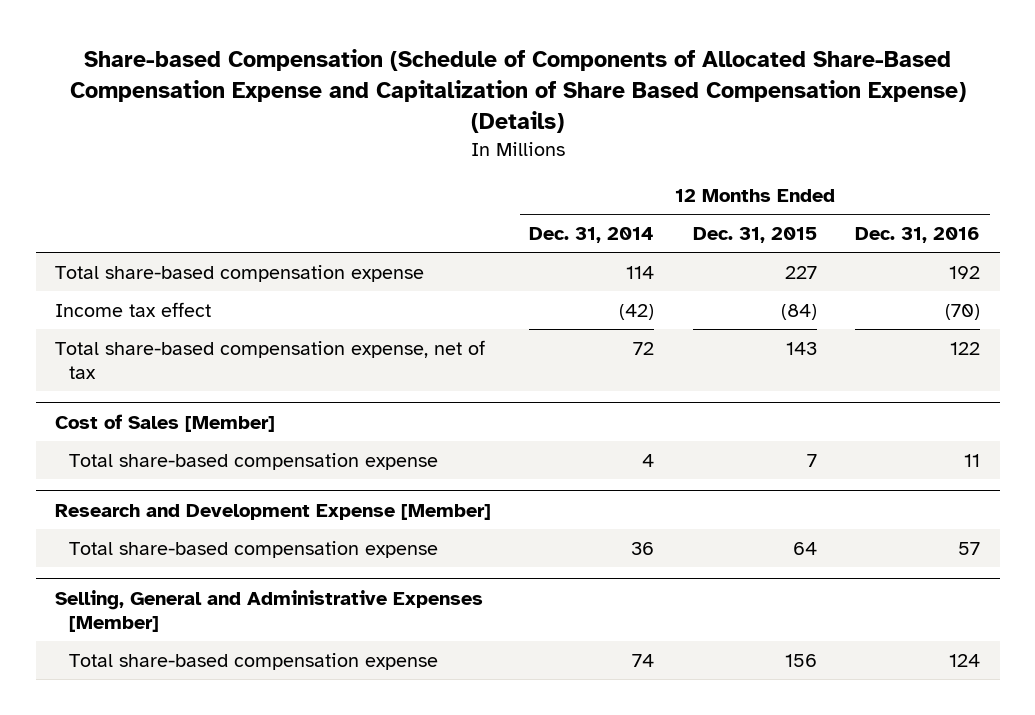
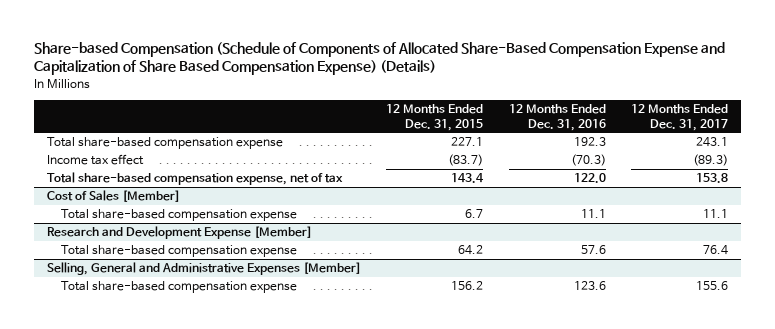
- | 12 Months Ended Dec. 31, 2014 | 12 Months Ended Dec. 31, 2015 | 12 Months Ended Dec. 31, 2016
+ | 12 Months Ended Dec. 31, 2015 | 12 Months Ended Dec. 31, 2016 | 12 Months Ended Dec. 31, 2017
- Total share-based compensation expense | 114 | 227 | 192
- Income tax effect | (42) | (84) | (70)
- Total share-based compensation expense, net of tax | 72 | 143 | 122
+ Total share-based compensation expense | 227.1 | 192.3 | 243.1
+ Income tax effect | (83.7) | (70.3) | (89.3)
+ Total share-based compensation expense, net of tax | 143.4 | 122.0 | 153.8
@ Cost of Sales [Member]
- Total share-based compensation expense | 4 | 7 | 11
+ Total share-based compensation expense | 6.7 | 11.1 | 11.1
@ Research and Development Expense [Member]
- Total share-based compensation expense | 36 | 64 | 57
+ Total share-based compensation expense | 64.2 | 57.6 | 76.4
@ Selling, General and Administrative Expenses [Member]
- Total share-based compensation expense | 74 | 156 | 124
+ Total share-based compensation expense | 156.2 | 123.6 | 155.6

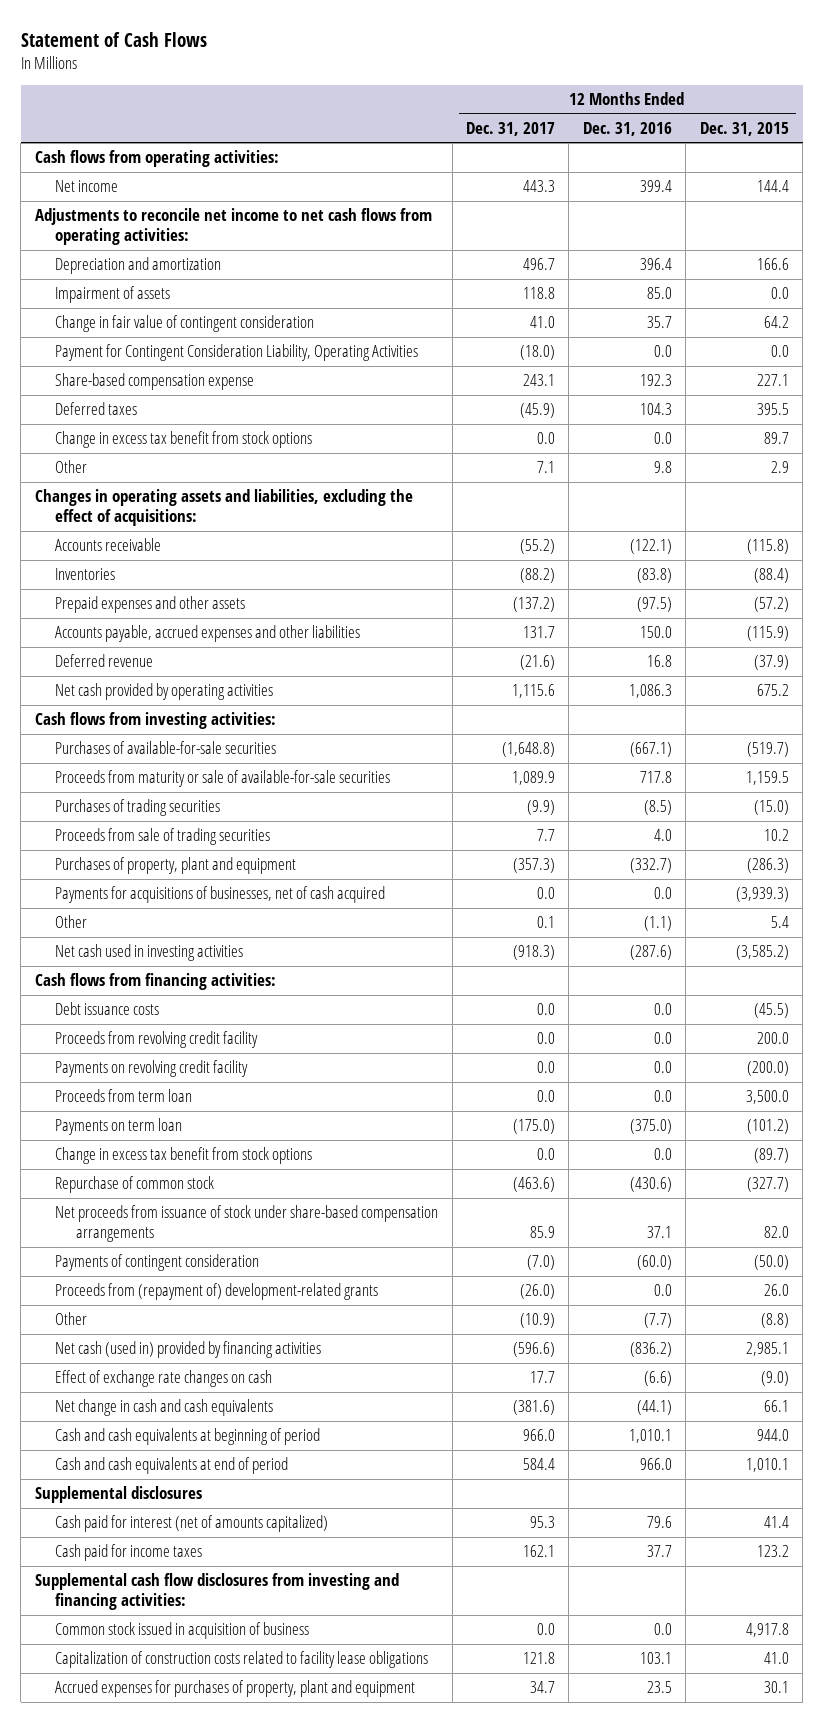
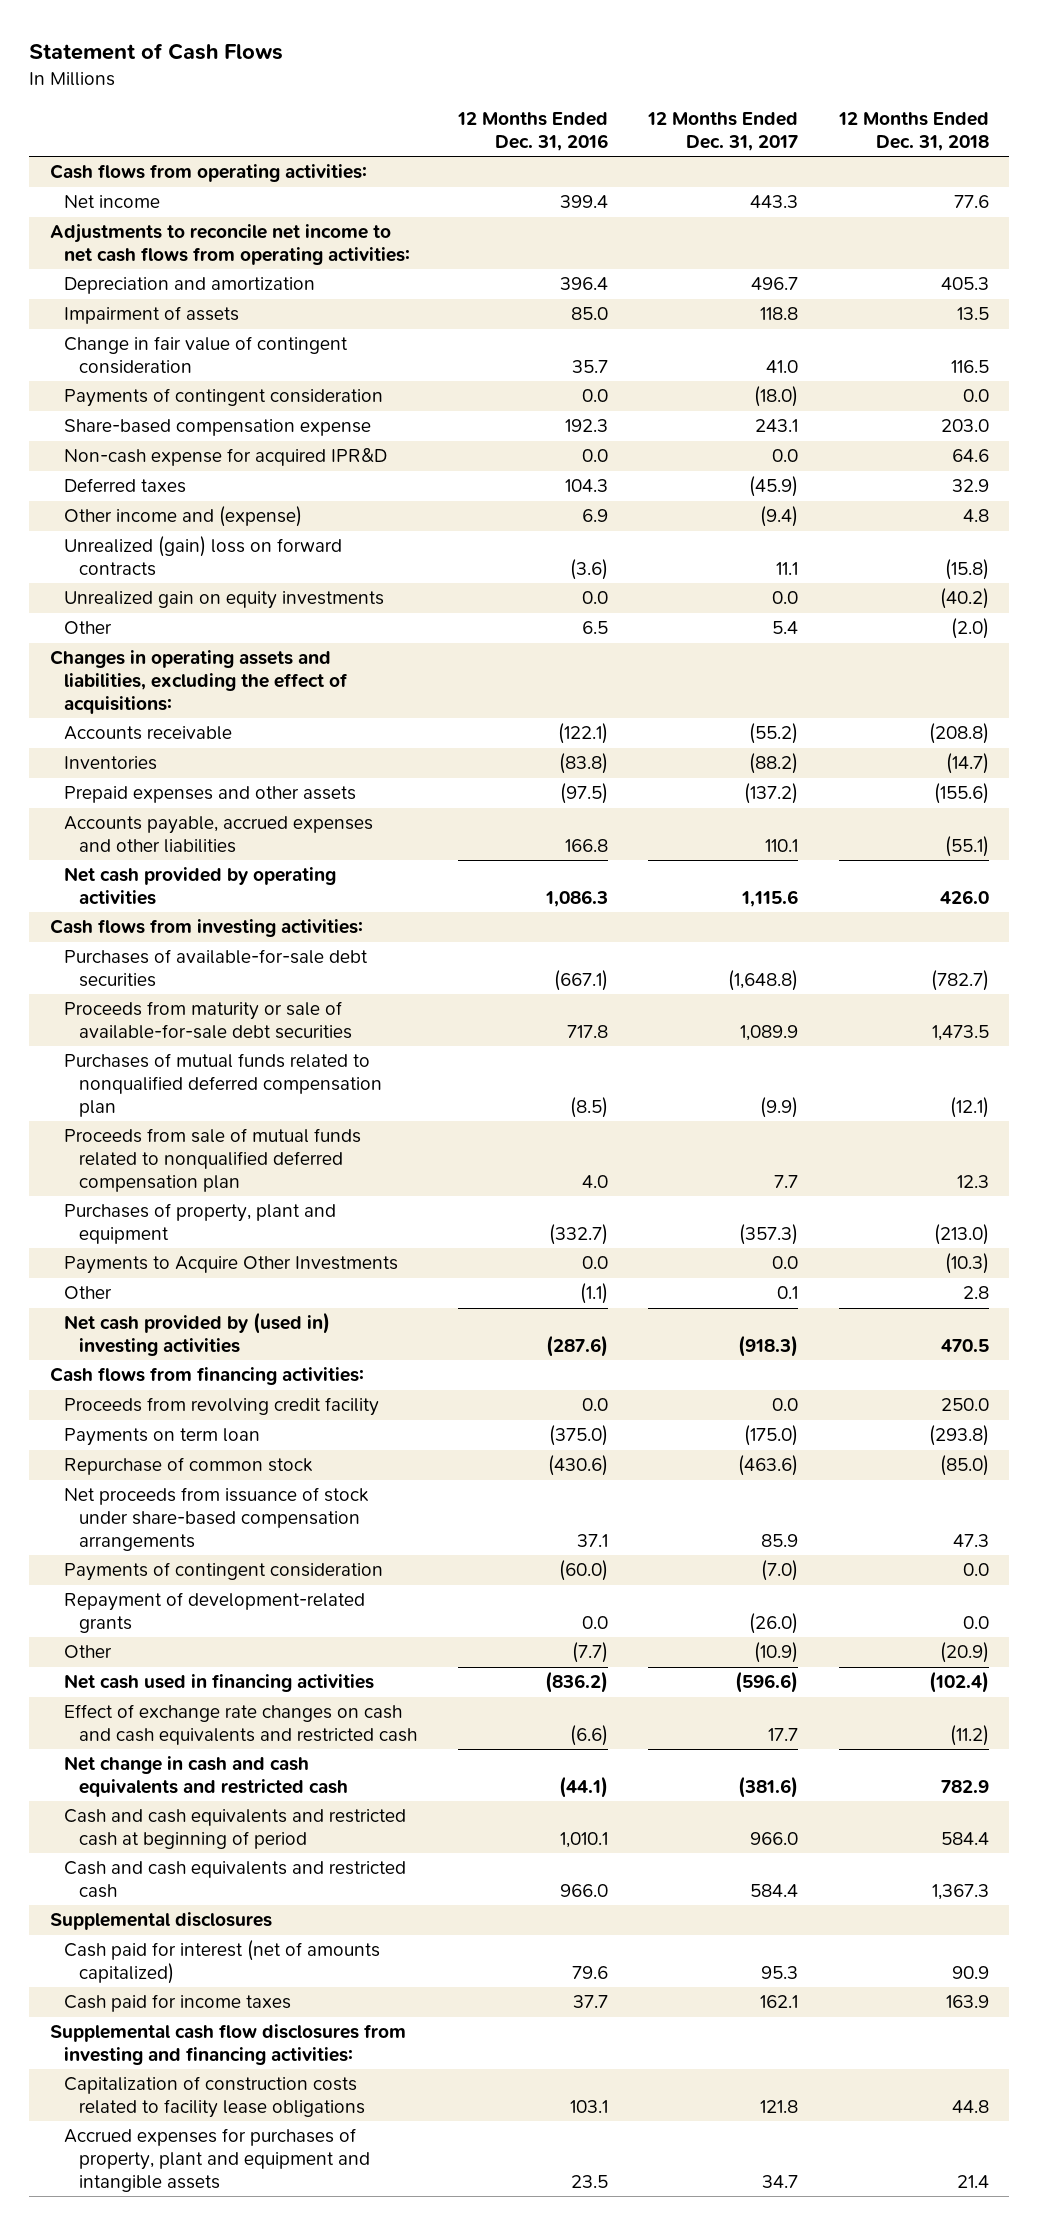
- | 12 Months Ended Dec. 31, 2017 | 12 Months Ended Dec. 31, 2016 | 12 Months Ended Dec. 31, 2015
+ | 12 Months Ended Dec. 31, 2016 | 12 Months Ended Dec. 31, 2017 | 12 Months Ended Dec. 31, 2018
- Payment for Contingent Consideration Liability, Operating Activities | (18.0) | 0.0 | 0.0
+ Payments of contingent consideration | 0.0 | (18.0) | 0.0
+ Non-cash expense for acquired IPR&D | 0.0 | 0.0 | 64.6
- Change in excess tax benefit from stock options | 0.0 | 0.0 | 89.7
- Other | 7.1 | 9.8 | 2.9
+ Other income and (expense) | 6.9 | (9.4) | 4.8
+ Unrealized (gain) loss on forward contracts | (3.6) | 11.1 | (15.8)
+ Unrealized gain on equity investments | 0.0 | 0.0 | (40.2)
+ Other | 6.5 | 5.4 | (2.0)
- Accounts payable, accrued expenses and other liabilities | 131.7 | 150.0 | (115.9)
- Deferred revenue | (21.6) | 16.8 | (37.9)
+ Accounts payable, accrued expenses and other liabilities | 166.8 | 110.1 | (55.1)
- Purchases of available-for-sale securities | (1,648.8) | (667.1) | (519.7)
- Proceeds from maturity or sale of available-for-sale securities | 1,089.9 | 717.8 | 1,159.5
- Purchases of trading securities | (9.9) | (8.5) | (15.0)
- Proceeds from sale of trading securities | 7.7 | 4.0 | 10.2
+ Purchases of available-for-sale debt securities | (667.1) | (1,648.8) | (782.7)
+ Proceeds from maturity or sale of available-for-sale debt securities | 717.8 | 1,089.9 | 1,473.5
+ Purchases of mutual funds related to nonqualified deferred compensation plan | (8.5) | (9.9) | (12.1)
+ Proceeds from sale of mutual funds related to nonqualified deferred compensation plan | 4.0 | 7.7 | 12.3
- Payments for acquisitions of businesses, net of cash acquired | 0.0 | 0.0 | (3,939.3)
+ Payments to Acquire Other Investments | 0.0 | 0.0 | (10.3)
- Net cash used in investing activities | (918.3) | (287.6) | (3,585.2)
+ Net cash provided by (used in) investing activities | (287.6) | (918.3) | 470.5
- Debt issuance costs | 0.0 | 0.0 | (45.5)
- Payments on revolving credit facility | 0.0 | 0.0 | (200.0)
- Proceeds from term loan | 0.0 | 0.0 | 3,500.0
- Change in excess tax benefit from stock options | 0.0 | 0.0 | (89.7)
- Proceeds from (repayment of) development-related grants | (26.0) | 0.0 | 26.0
+ Repayment of development-related grants | 0.0 | (26.0) | 0.0
- Net cash (used in) provided by financing activities | (596.6) | (836.2) | 2,985.1
- Effect of exchange rate changes on cash | 17.7 | (6.6) | (9.0)
- Net change in cash and cash equivalents | (381.6) | (44.1) | 66.1
- Cash and cash equivalents at beginning of period | 966.0 | 1,010.1 | 944.0
- Cash and cash equivalents at end of period | 584.4 | 966.0 | 1,010.1
+ Net cash used in financing activities | (836.2) | (596.6) | (102.4)
+ Effect of exchange rate changes on cash and cash equivalents and restricted cash | (6.6) | 17.7 | (11.2)
+ Net change in cash and cash equivalents and restricted cash | (44.1) | (381.6) | 782.9
+ Cash and cash equivalents and restricted cash at beginning of period | 1,010.1 | 966.0 | 584.4
+ Cash and cash equivalents and restricted cash | 966.0 | 584.4 | 1,367.3
- Common stock issued in acquisition of business | 0.0 | 0.0 | 4,917.8
- Accrued expenses for purchases of property, plant and equipment | 34.7 | 23.5 | 30.1
+ Accrued expenses for purchases of property, plant and equipment and intangible assets | 23.5 | 34.7 | 21.4

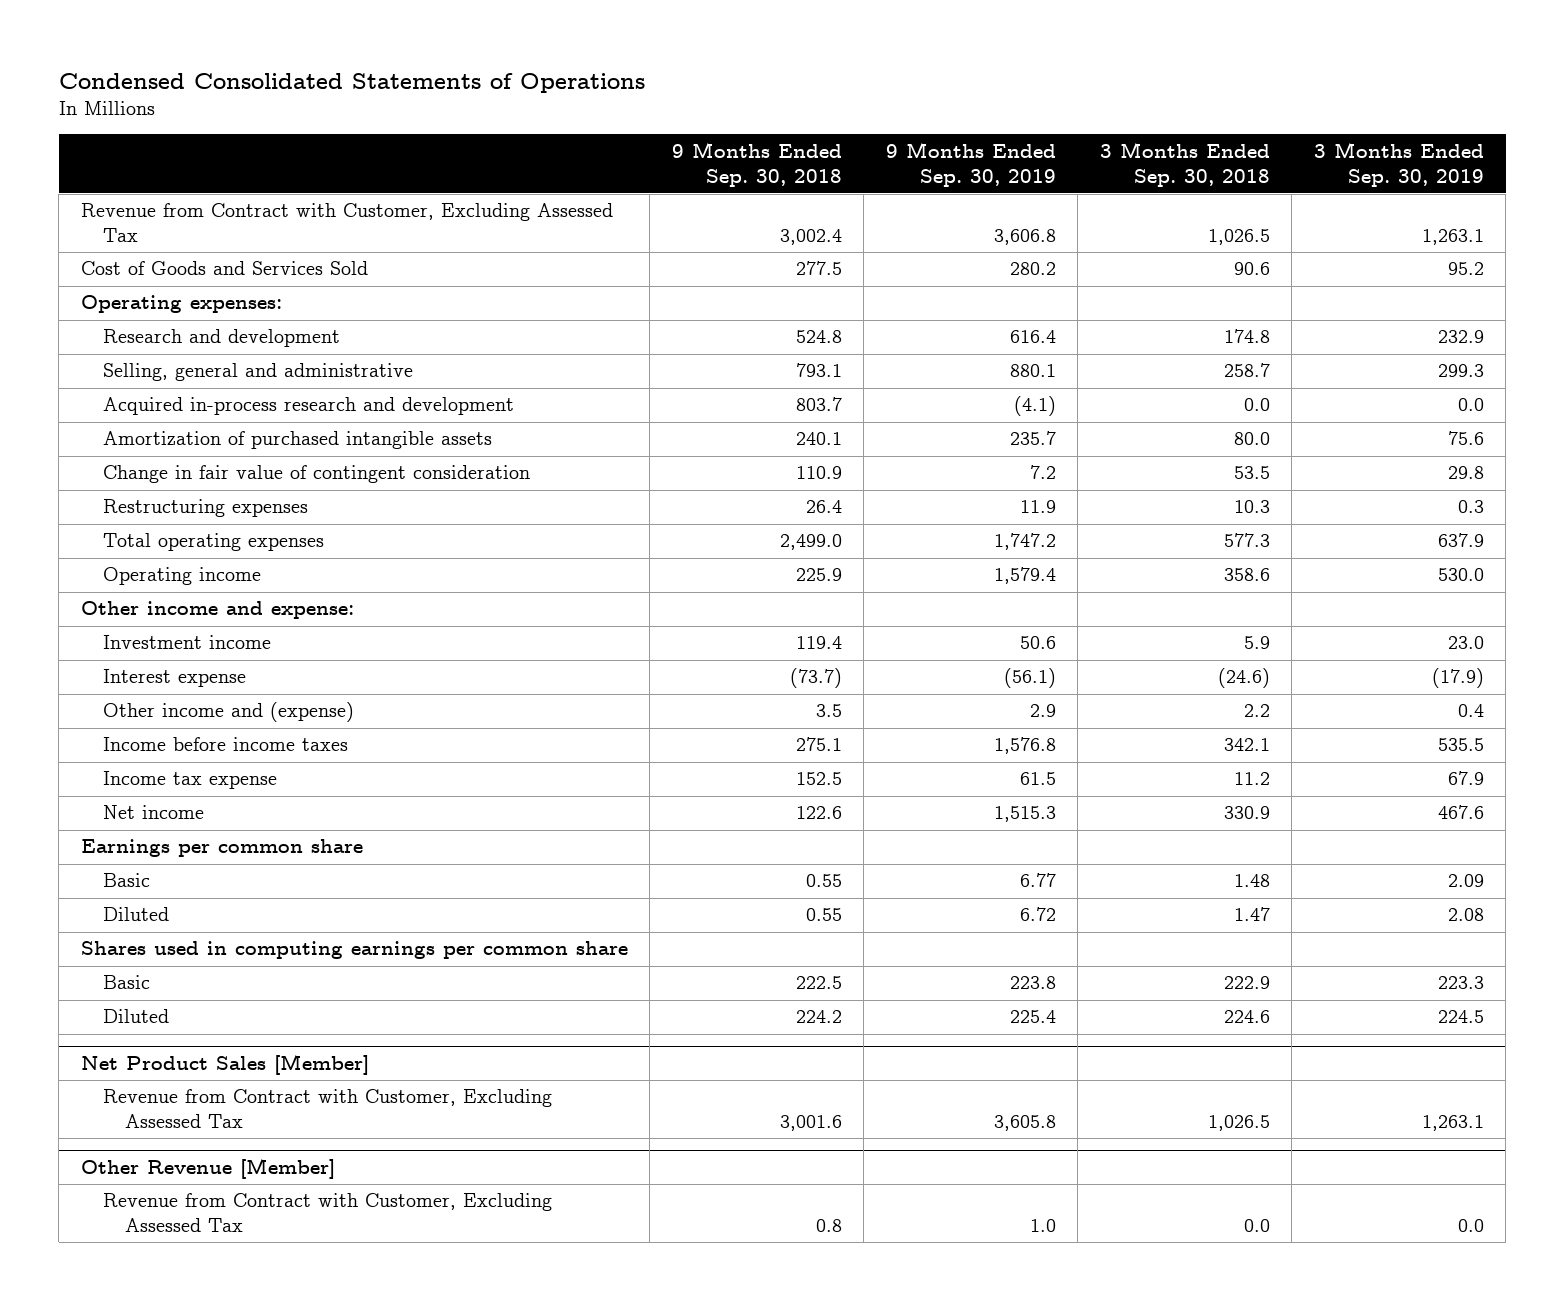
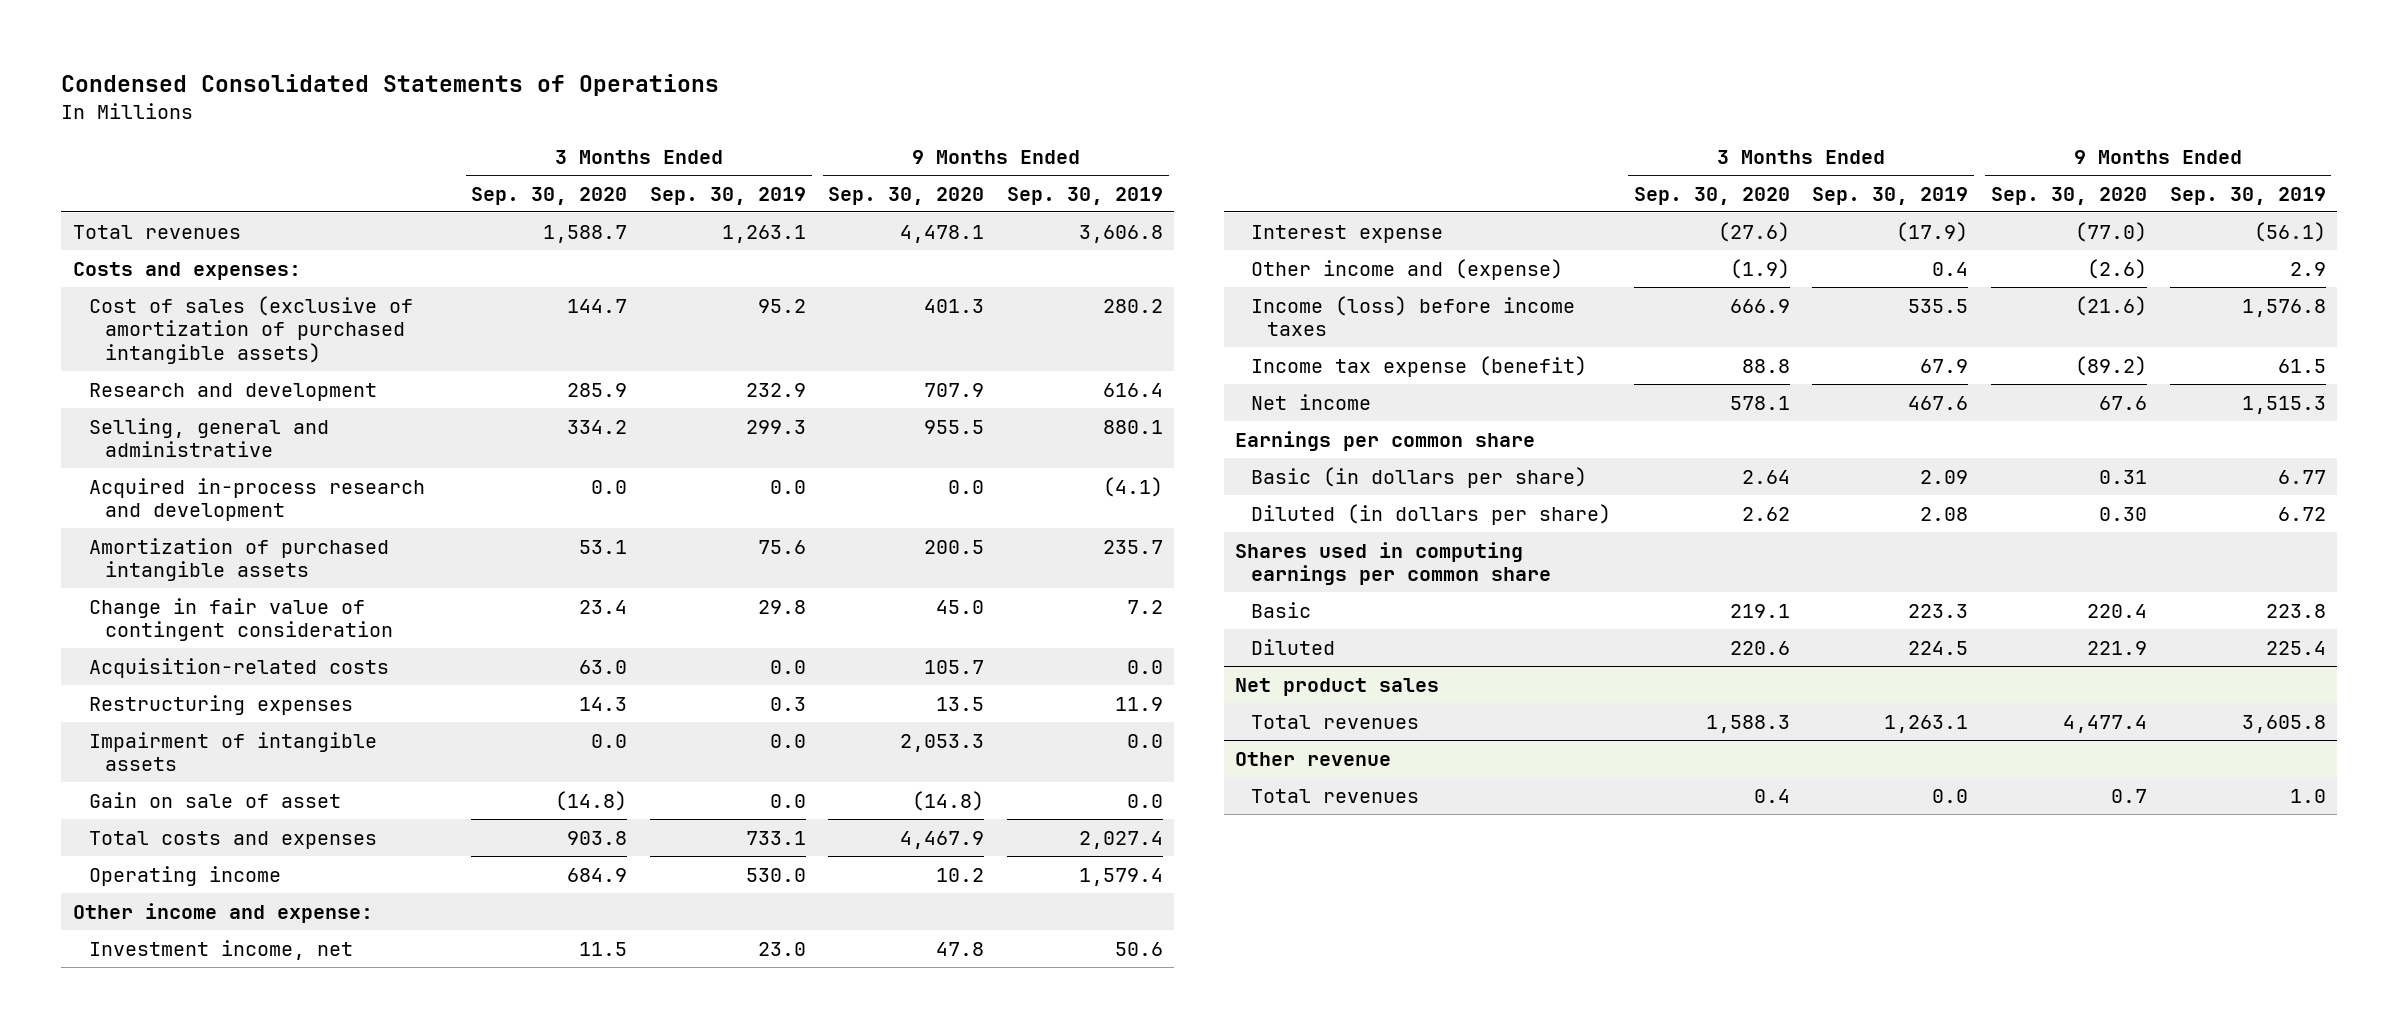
- | 9 Months Ended Sep. 30, 2018 | 9 Months Ended Sep. 30, 2019 | 3 Months Ended Sep. 30, 2018 | 3 Months Ended Sep. 30, 2019
+ | 3 Months Ended Sep. 30, 2020 | 3 Months Ended Sep. 30, 2019 | 9 Months Ended Sep. 30, 2020 | 9 Months Ended Sep. 30, 2019
- Revenue from Contract with Customer, Excluding Assessed Tax | 3,002.4 | 3,606.8 | 1,026.5 | 1,263.1
- Cost of Goods and Services Sold | 277.5 | 280.2 | 90.6 | 95.2
- Operating expenses:
+ Total revenues | 1,588.7 | 1,263.1 | 4,478.1 | 3,606.8
+ Costs and expenses:
+ Cost of sales (exclusive of amortization of purchased intangible assets) | 144.7 | 95.2 | 401.3 | 280.2
+ Acquisition-related costs | 63.0 | 0.0 | 105.7 | 0.0
- Total operating expenses | 2,499.0 | 1,747.2 | 577.3 | 637.9
+ Impairment of intangible assets | 0.0 | 0.0 | 2,053.3 | 0.0
+ Gain on sale of asset | (14.8) | 0.0 | (14.8) | 0.0
+ Total costs and expenses | 903.8 | 733.1 | 4,467.9 | 2,027.4
- Investment income | 119.4 | 50.6 | 5.9 | 23.0
+ Investment income, net | 11.5 | 23.0 | 47.8 | 50.6
- Income before income taxes | 275.1 | 1,576.8 | 342.1 | 535.5
- Income tax expense | 152.5 | 61.5 | 11.2 | 67.9
+ Income (loss) before income taxes | 666.9 | 535.5 | (21.6) | 1,576.8
+ Income tax expense (benefit) | 88.8 | 67.9 | (89.2) | 61.5
- Basic | 0.55 | 6.77 | 1.48 | 2.09
- Diluted | 0.55 | 6.72 | 1.47 | 2.08
+ Basic (in dollars per share) | 2.64 | 2.09 | 0.31 | 6.77
+ Diluted (in dollars per share) | 2.62 | 2.08 | 0.30 | 6.72
- Net Product Sales [Member]
- Revenue from Contract with Customer, Excluding Assessed Tax | 3,001.6 | 3,605.8 | 1,026.5 | 1,263.1
- Other Revenue [Member]
- Revenue from Contract with Customer, Excluding Assessed Tax | 0.8 | 1.0 | 0.0 | 0.0
+ Net product sales
+ Total revenues | 1,588.3 | 1,263.1 | 4,477.4 | 3,605.8
+ Other revenue
+ Total revenues | 0.4 | 0.0 | 0.7 | 1.0

